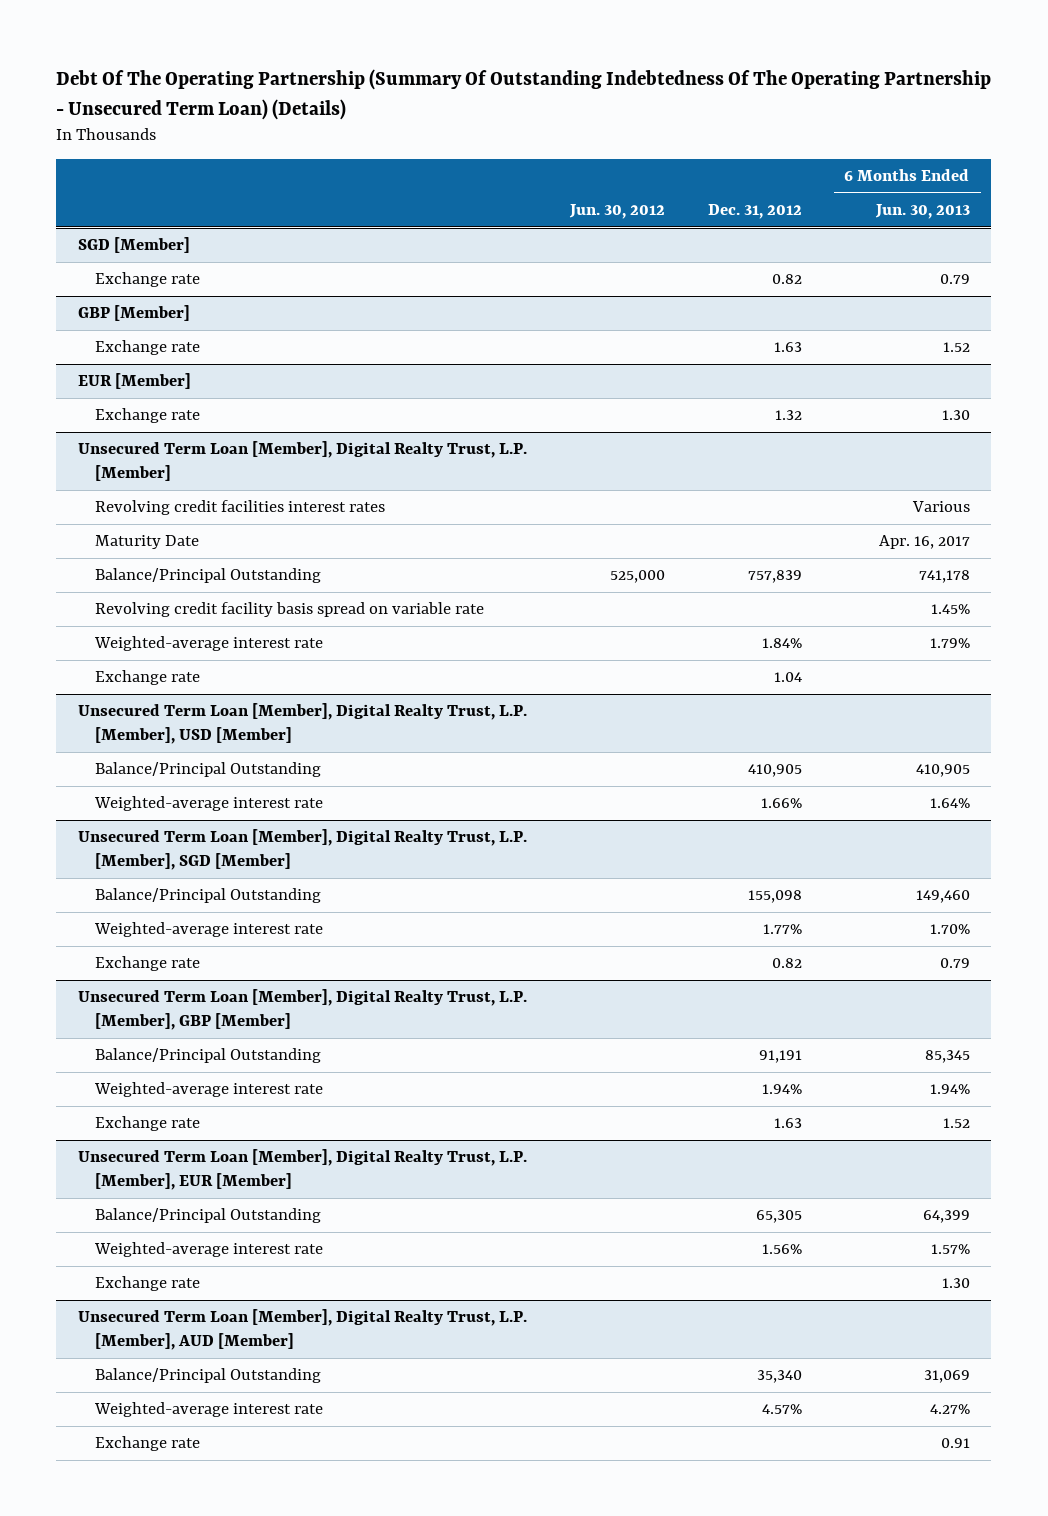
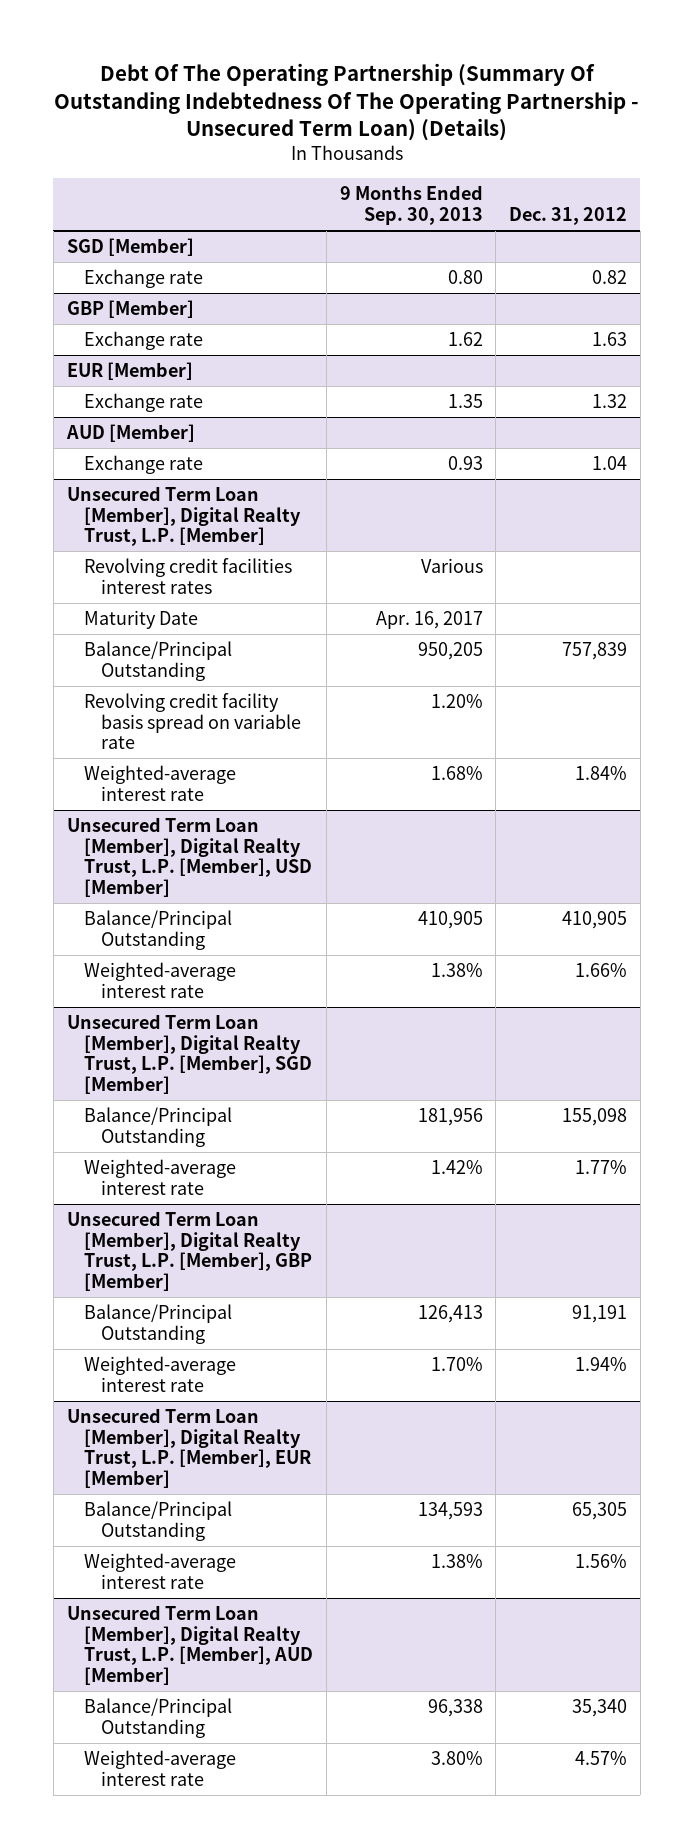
- | Jun. 30, 2012 | Dec. 31, 2012 | 6 Months Ended Jun. 30, 2013
+ | 9 Months Ended Sep. 30, 2013 | Dec. 31, 2012
+ AUD [Member]
+ Exchange rate | 0.93 | 1.04
@ Unsecured Term Loan [Member], Digital Realty Trust, L.P. [Member]
- Exchange rate | | 1.04 |
@ Unsecured Term Loan [Member], Digital Realty Trust, L.P. [Member], SGD [Member]
- Exchange rate | | 0.82 | 0.79
@ Unsecured Term Loan [Member], Digital Realty Trust, L.P. [Member], GBP [Member]
- Exchange rate | | 1.63 | 1.52
@ Unsecured Term Loan [Member], Digital Realty Trust, L.P. [Member], EUR [Member]
- Exchange rate | | | 1.30
@ Unsecured Term Loan [Member], Digital Realty Trust, L.P. [Member], AUD [Member]
- Exchange rate | | | 0.91

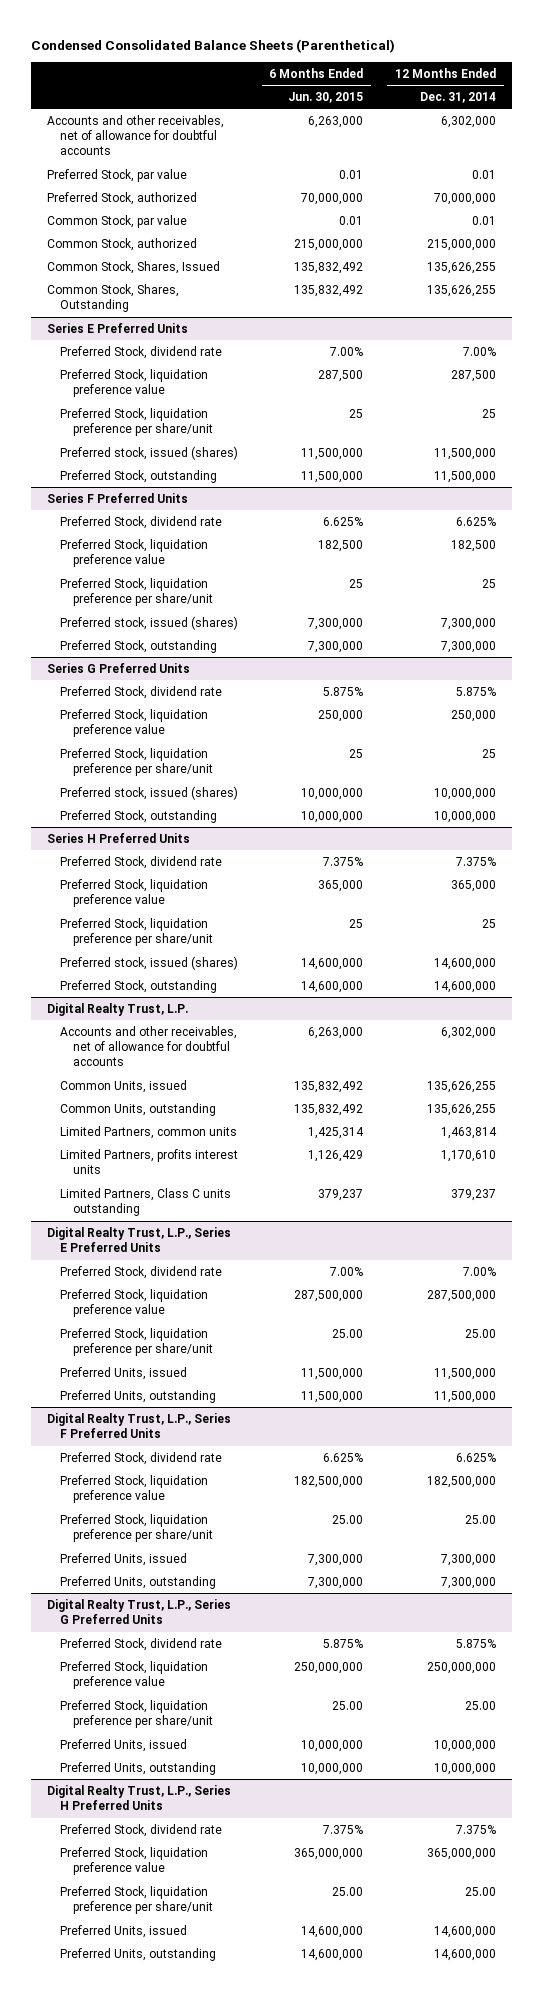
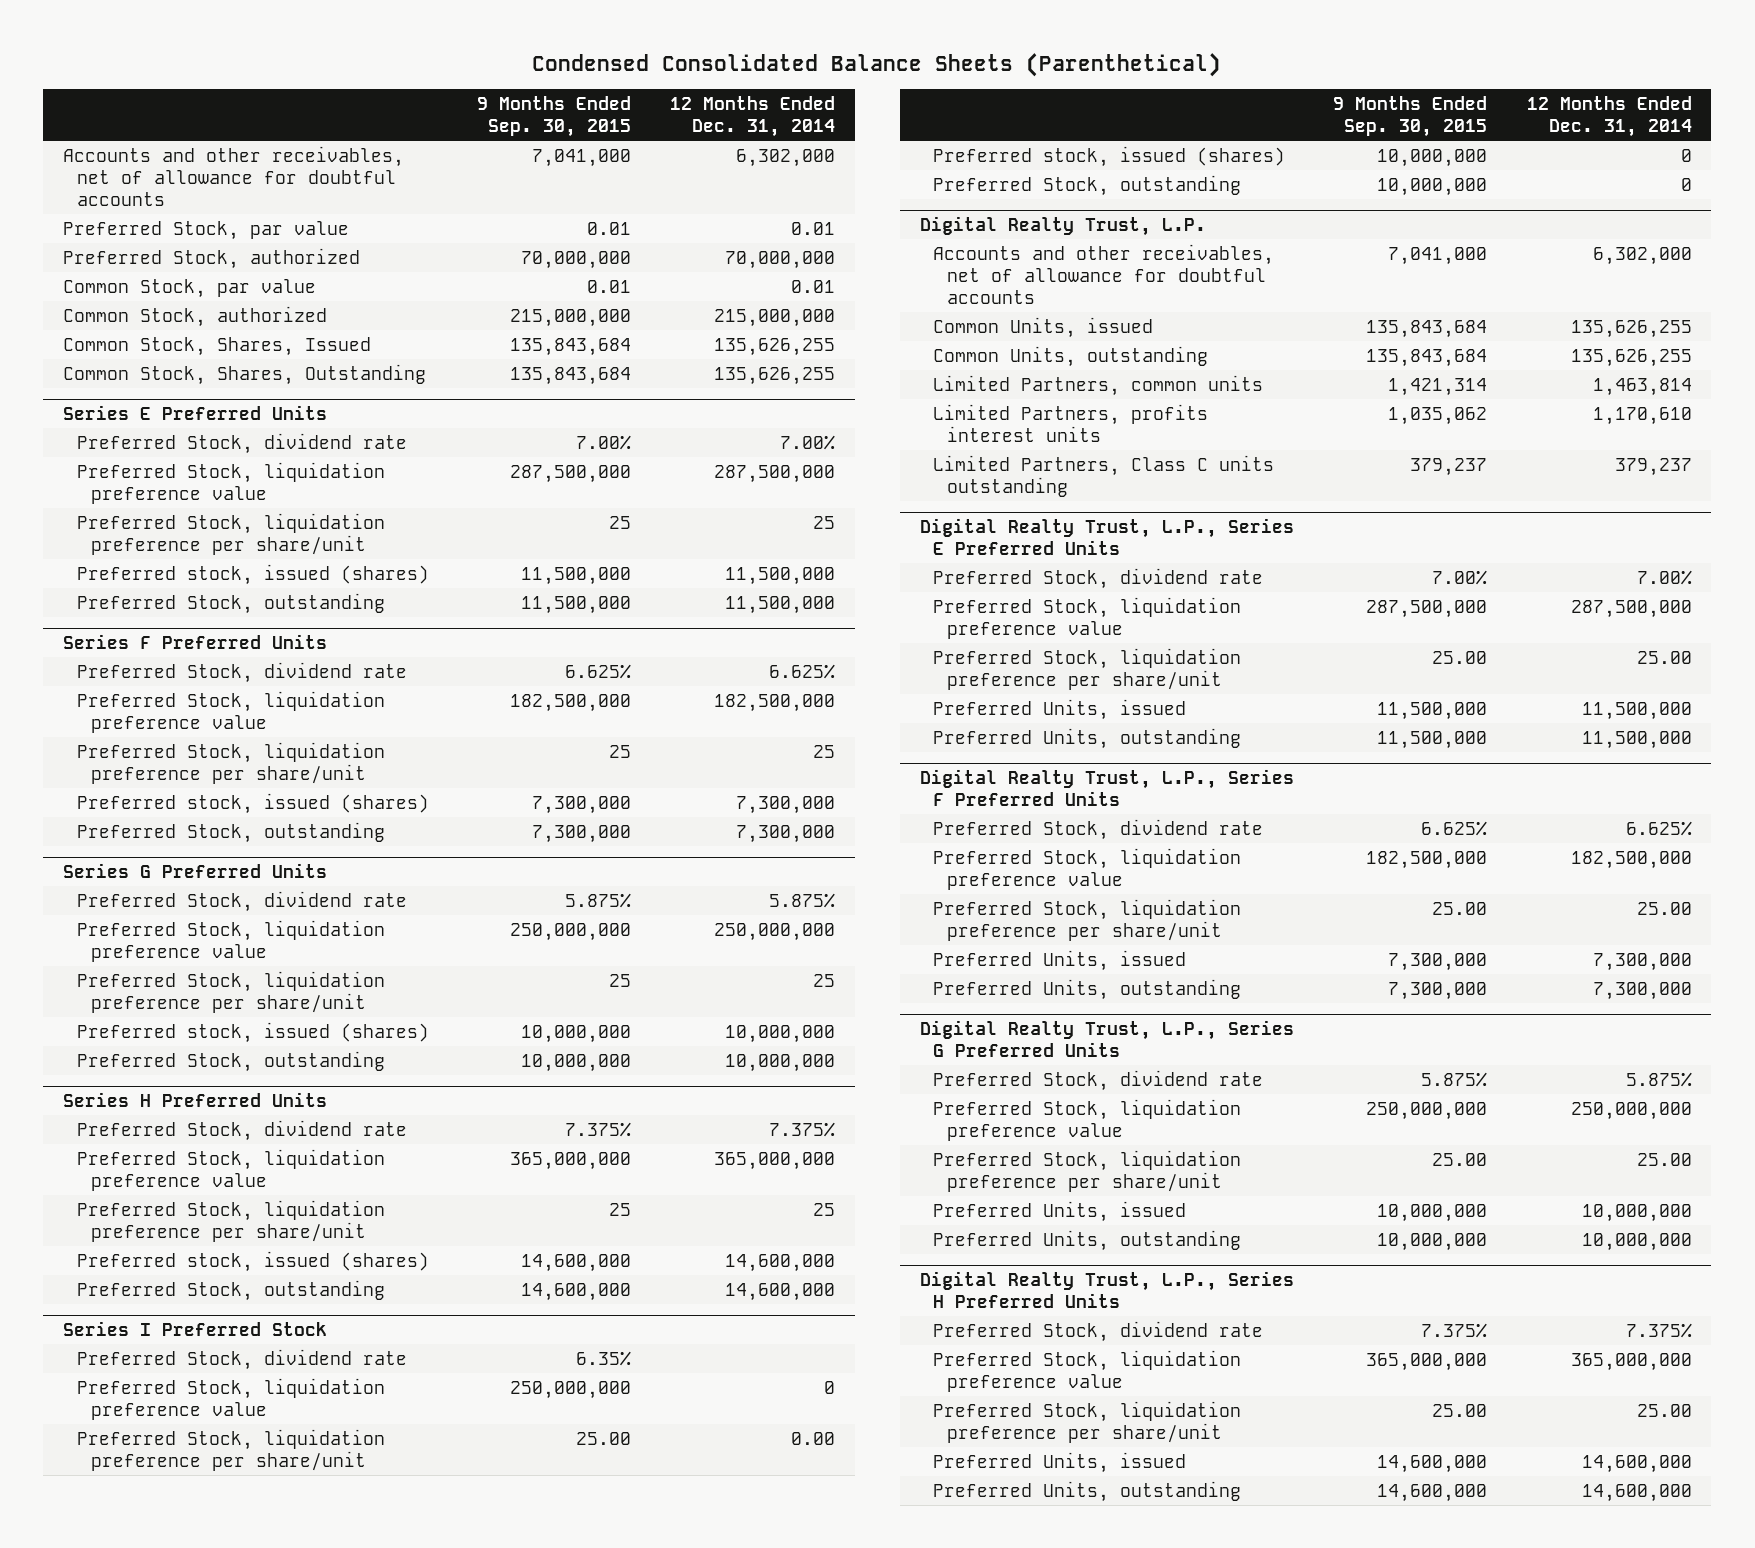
- | 6 Months Ended Jun. 30, 2015 | 12 Months Ended Dec. 31, 2014
+ | 9 Months Ended Sep. 30, 2015 | 12 Months Ended Dec. 31, 2014
@ Series E Preferred Units
- Preferred Stock, liquidation preference value | 287,500 | 287,500
+ Preferred Stock, liquidation preference value | 287,500,000 | 287,500,000
@ Series F Preferred Units
- Preferred Stock, liquidation preference value | 182,500 | 182,500
+ Preferred Stock, liquidation preference value | 182,500,000 | 182,500,000
@ Series G Preferred Units
- Preferred Stock, liquidation preference value | 250,000 | 250,000
+ Preferred Stock, liquidation preference value | 250,000,000 | 250,000,000
@ Series H Preferred Units
- Preferred Stock, liquidation preference value | 365,000 | 365,000
+ Preferred Stock, liquidation preference value | 365,000,000 | 365,000,000
+ Series I Preferred Stock
+ Preferred Stock, dividend rate | 6.35% |
+ Preferred Stock, liquidation preference value | 250,000,000 | 0
+ Preferred Stock, liquidation preference per share/unit | 25.00 | 0.00
+ Preferred stock, issued (shares) | 10,000,000 | 0
+ Preferred Stock, outstanding | 10,000,000 | 0

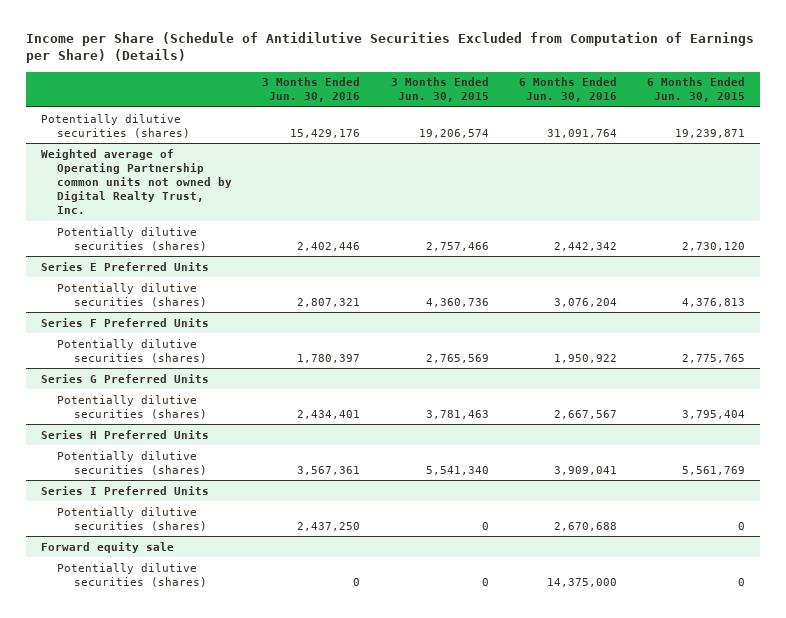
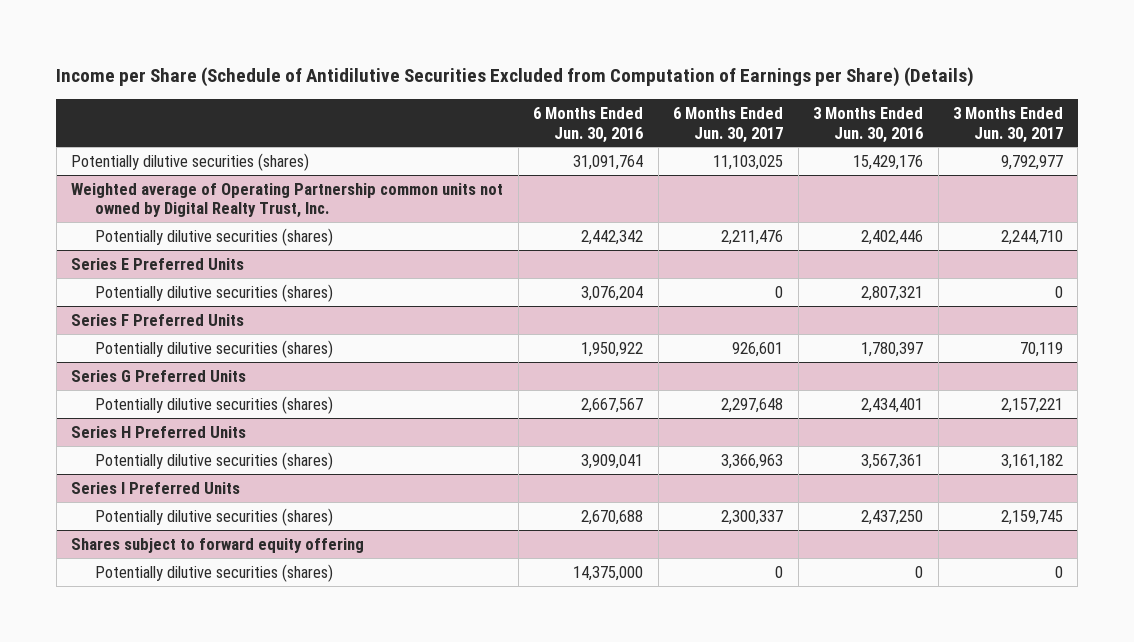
- | 3 Months Ended Jun. 30, 2016 | 3 Months Ended Jun. 30, 2015 | 6 Months Ended Jun. 30, 2016 | 6 Months Ended Jun. 30, 2015
+ | 6 Months Ended Jun. 30, 2016 | 6 Months Ended Jun. 30, 2017 | 3 Months Ended Jun. 30, 2016 | 3 Months Ended Jun. 30, 2017
- Forward equity sale
+ Shares subject to forward equity offering

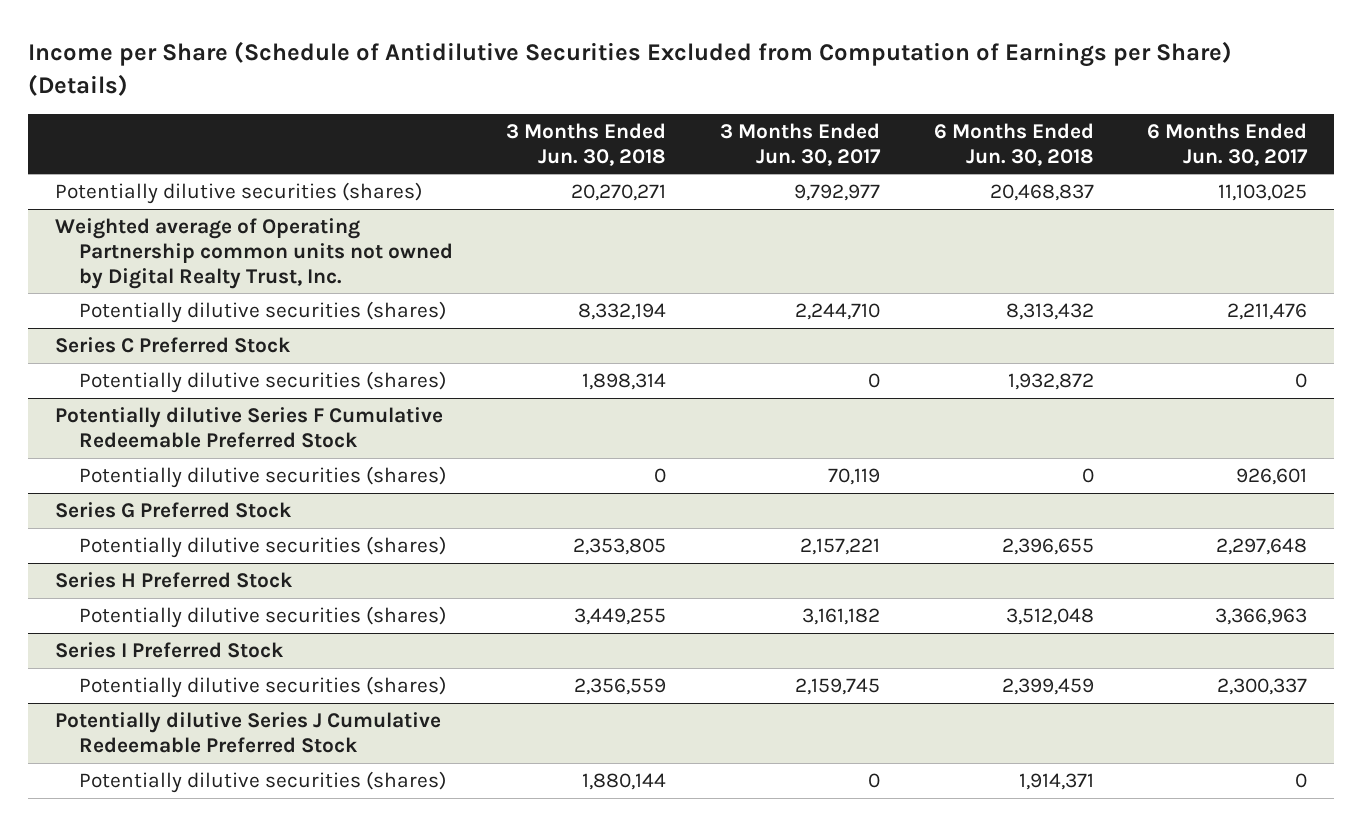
- | 6 Months Ended Jun. 30, 2016 | 6 Months Ended Jun. 30, 2017 | 3 Months Ended Jun. 30, 2016 | 3 Months Ended Jun. 30, 2017
+ | 3 Months Ended Jun. 30, 2018 | 3 Months Ended Jun. 30, 2017 | 6 Months Ended Jun. 30, 2018 | 6 Months Ended Jun. 30, 2017
- Series E Preferred Units
+ Series C Preferred Stock
- Series F Preferred Units
+ Potentially dilutive Series F Cumulative Redeemable Preferred Stock
- Series G Preferred Units
+ Series G Preferred Stock
- Series H Preferred Units
+ Series H Preferred Stock
- Series I Preferred Units
+ Series I Preferred Stock
- Shares subject to forward equity offering
+ Potentially dilutive Series J Cumulative Redeemable Preferred Stock

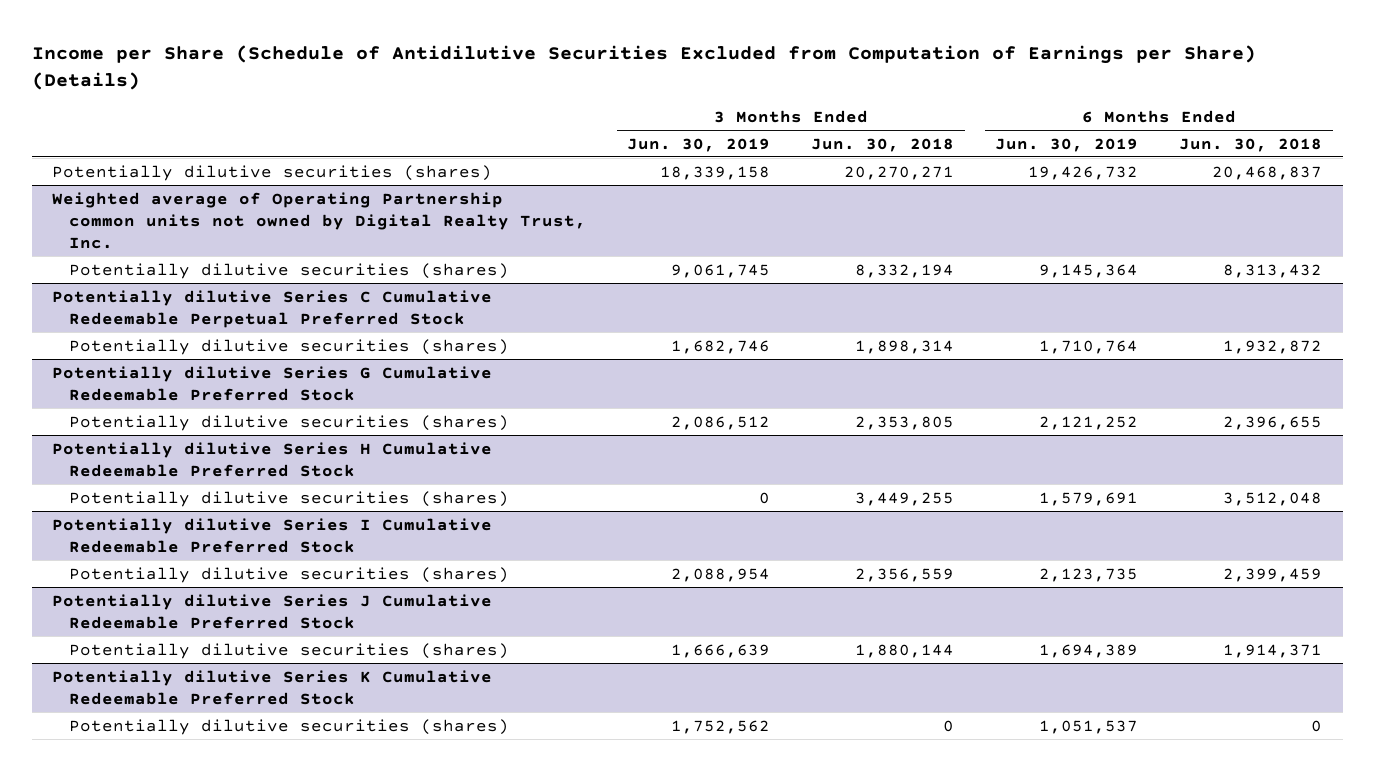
- | 3 Months Ended Jun. 30, 2018 | 3 Months Ended Jun. 30, 2017 | 6 Months Ended Jun. 30, 2018 | 6 Months Ended Jun. 30, 2017
+ | 3 Months Ended Jun. 30, 2019 | 3 Months Ended Jun. 30, 2018 | 6 Months Ended Jun. 30, 2019 | 6 Months Ended Jun. 30, 2018
- Series C Preferred Stock
+ Potentially dilutive Series C Cumulative Redeemable Perpetual Preferred Stock
- Potentially dilutive Series F Cumulative Redeemable Preferred Stock
- Potentially dilutive securities (shares) | 0 | 70,119 | 0 | 926,601
- Series G Preferred Stock
+ Potentially dilutive Series G Cumulative Redeemable Preferred Stock
- Series H Preferred Stock
+ Potentially dilutive Series H Cumulative Redeemable Preferred Stock
- Series I Preferred Stock
+ Potentially dilutive Series I Cumulative Redeemable Preferred Stock
+ Potentially dilutive Series K Cumulative Redeemable Preferred Stock
+ Potentially dilutive securities (shares) | 1,752,562 | 0 | 1,051,537 | 0

